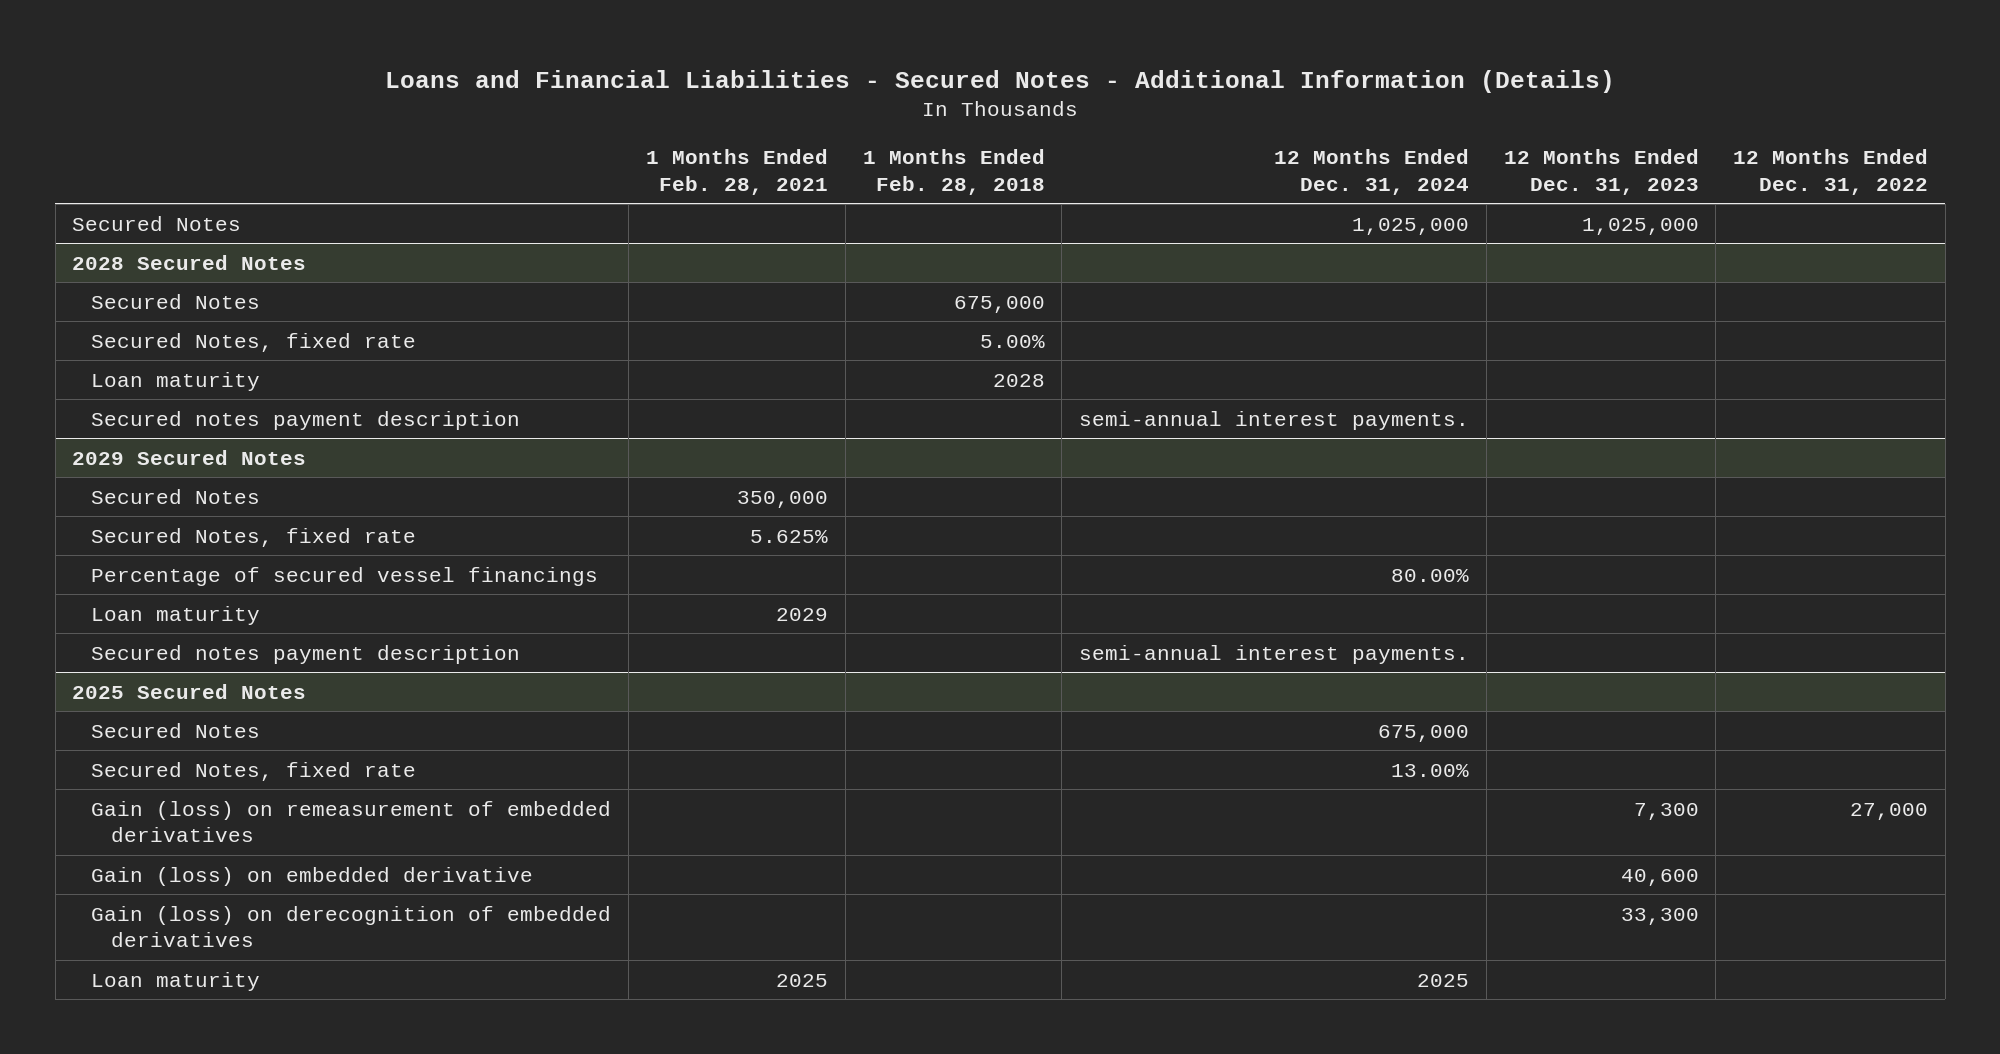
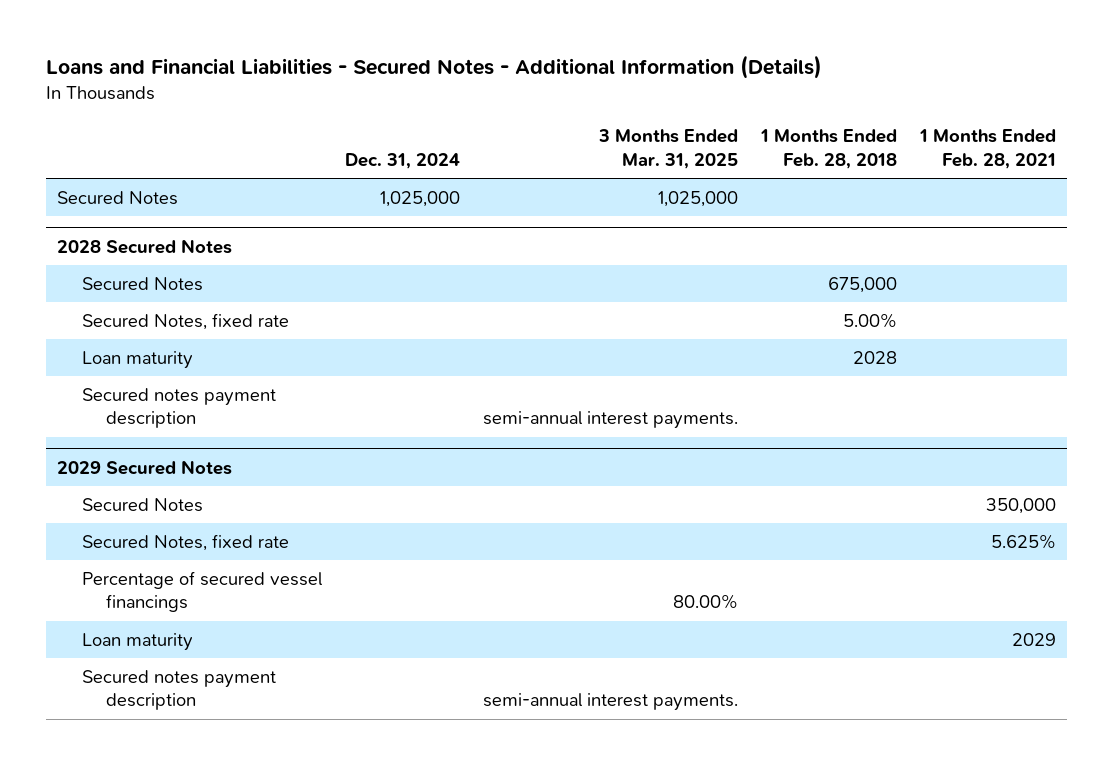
- | 1 Months Ended Feb. 28, 2021 | 1 Months Ended Feb. 28, 2018 | 12 Months Ended Dec. 31, 2024 | 12 Months Ended Dec. 31, 2023 | 12 Months Ended Dec. 31, 2022
+ | Dec. 31, 2024 | 3 Months Ended Mar. 31, 2025 | 1 Months Ended Feb. 28, 2018 | 1 Months Ended Feb. 28, 2021
- 2025 Secured Notes
- Secured Notes | | | 675,000 | |
- Secured Notes, fixed rate | | | 13.00% | |
- Gain (loss) on remeasurement of embedded derivatives | | | | 7,300 | 27,000
- Gain (loss) on embedded derivative | | | | 40,600 |
- Gain (loss) on derecognition of embedded derivatives | | | | 33,300 |
- Loan maturity | 2025 | | 2025 | |

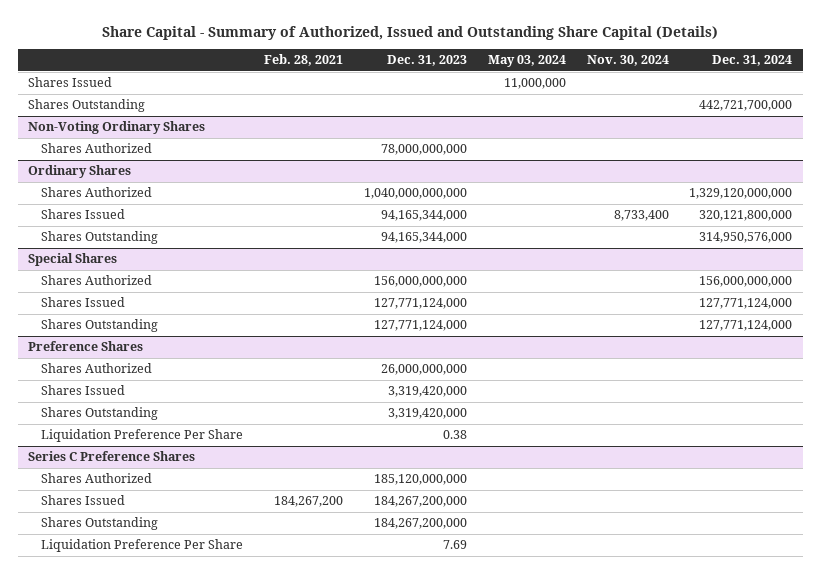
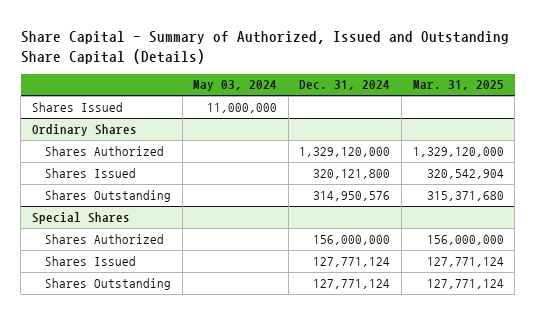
- | Feb. 28, 2021 | Dec. 31, 2023 | May 03, 2024 | Nov. 30, 2024 | Dec. 31, 2024
+ | May 03, 2024 | Dec. 31, 2024 | Mar. 31, 2025
- Shares Outstanding | | | | | 442,721,700,000
- Non-Voting Ordinary Shares
- Shares Authorized | | 78,000,000,000 | | |
@ Ordinary Shares
- Shares Authorized | | 1,040,000,000,000 | | | 1,329,120,000,000
- Shares Issued | | 94,165,344,000 | | 8,733,400 | 320,121,800,000
- Shares Outstanding | | 94,165,344,000 | | | 314,950,576,000
+ Shares Authorized | | 1,329,120,000 | 1,329,120,000
+ Shares Issued | | 320,121,800 | 320,542,904
+ Shares Outstanding | | 314,950,576 | 315,371,680
@ Special Shares
- Shares Authorized | | 156,000,000,000 | | | 156,000,000,000
- Shares Issued | | 127,771,124,000 | | | 127,771,124,000
- Shares Outstanding | | 127,771,124,000 | | | 127,771,124,000
- Preference Shares
- Shares Authorized | | 26,000,000,000 | | |
- Shares Issued | | 3,319,420,000 | | |
- Shares Outstanding | | 3,319,420,000 | | |
- Liquidation Preference Per Share | | 0.38 | | |
- Series C Preference Shares
- Shares Authorized | | 185,120,000,000 | | |
- Shares Issued | 184,267,200 | 184,267,200,000 | | |
- Shares Outstanding | | 184,267,200,000 | | |
- Liquidation Preference Per Share | | 7.69 | | |
@ Special Shares
+ Shares Authorized | | 156,000,000 | 156,000,000
+ Shares Issued | | 127,771,124 | 127,771,124
+ Shares Outstanding | | 127,771,124 | 127,771,124

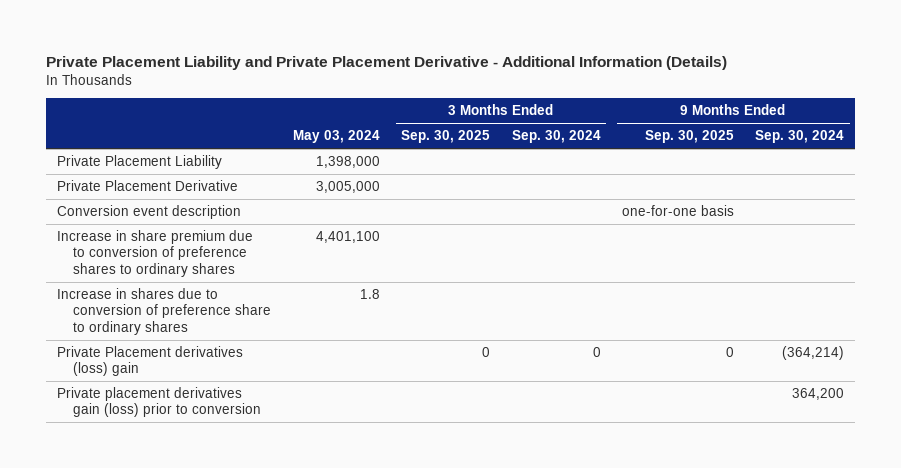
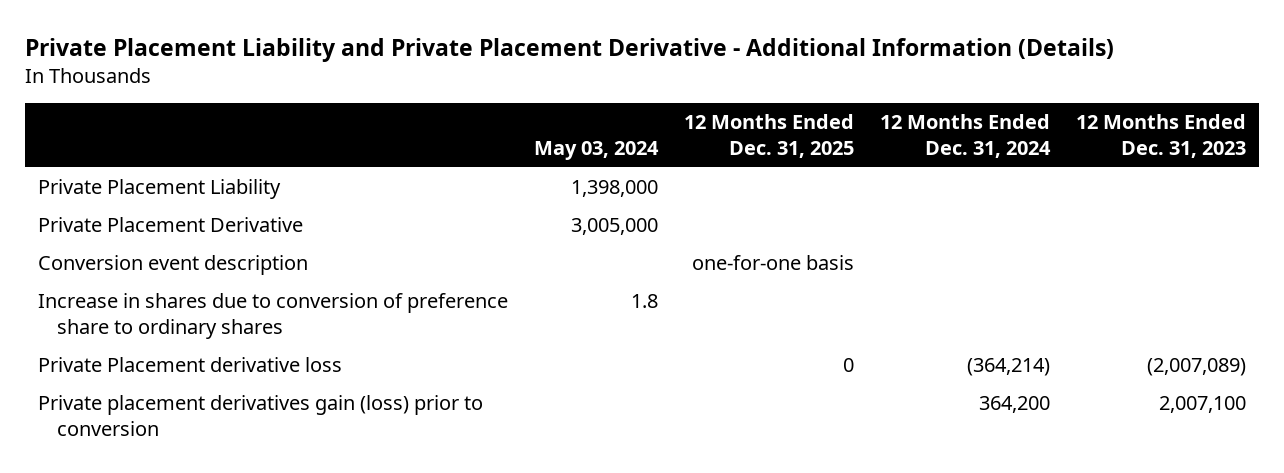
- | May 03, 2024 | 3 Months Ended Sep. 30, 2025 | 3 Months Ended Sep. 30, 2024 | 9 Months Ended Sep. 30, 2025 | 9 Months Ended Sep. 30, 2024
+ | May 03, 2024 | 12 Months Ended Dec. 31, 2025 | 12 Months Ended Dec. 31, 2024 | 12 Months Ended Dec. 31, 2023
- Increase in share premium due to conversion of preference shares to ordinary shares | 4,401,100 | | | |
- Private Placement derivatives (loss) gain | | 0 | 0 | 0 | (364,214)
+ Private Placement derivative loss | | 0 | (364,214) | (2,007,089)

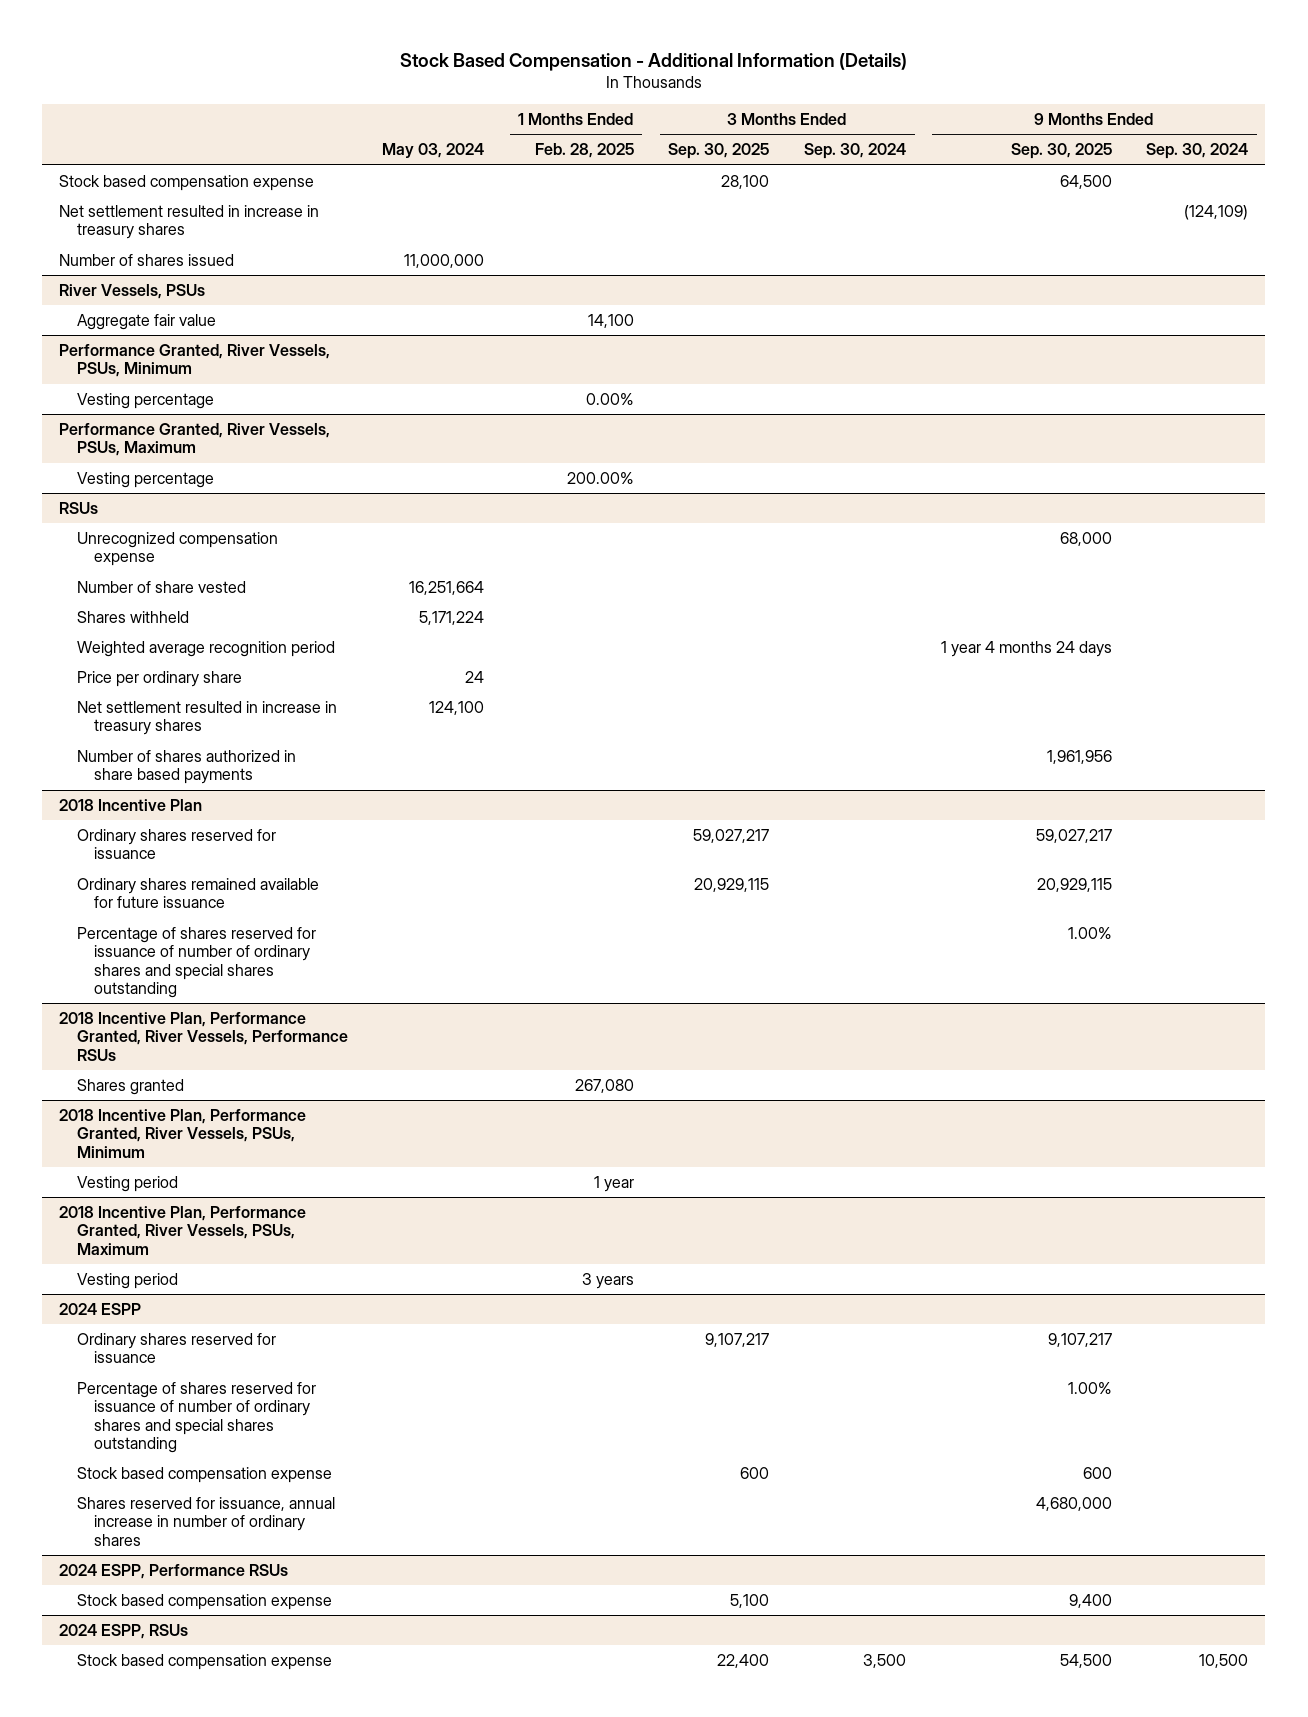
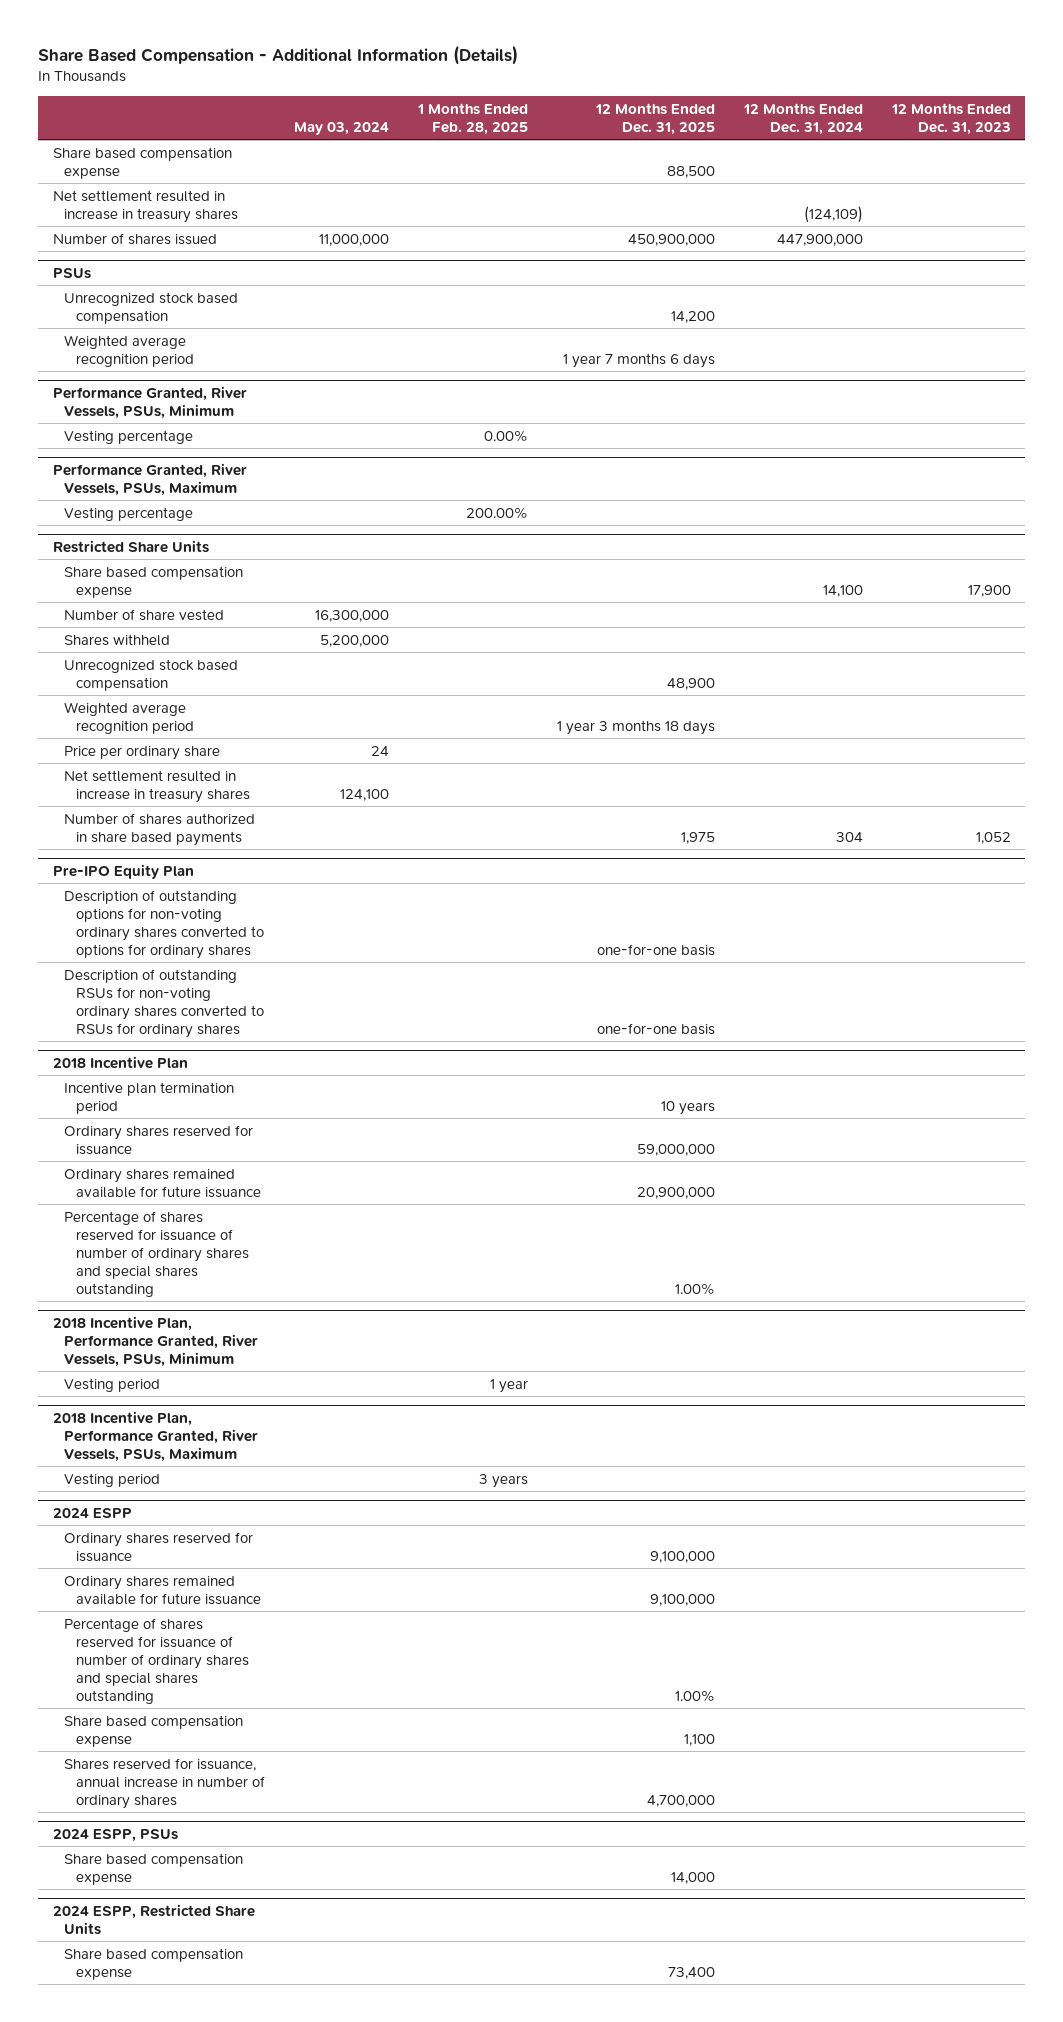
- Stock Based Compensation - Additional Information (Details)
+ Share Based Compensation - Additional Information (Details)
- | May 03, 2024 | 1 Months Ended Feb. 28, 2025 | 3 Months Ended Sep. 30, 2025 | 3 Months Ended Sep. 30, 2024 | 9 Months Ended Sep. 30, 2025 | 9 Months Ended Sep. 30, 2024
+ | May 03, 2024 | 1 Months Ended Feb. 28, 2025 | 12 Months Ended Dec. 31, 2025 | 12 Months Ended Dec. 31, 2024 | 12 Months Ended Dec. 31, 2023
- Stock based compensation expense | | | 28,100 | | 64,500 |
+ Share based compensation expense | | | 88,500 | |
- River Vessels, PSUs
- Aggregate fair value | | 14,100 | | | |
+ PSUs
+ Unrecognized stock based compensation | | | 14,200 | |
+ Weighted average recognition period | | | 1 year 7 months 6 days | |
- RSUs
- Unrecognized compensation expense | | | | | 68,000 |
- Number of share vested | 16,251,664 | | | | |
- Shares withheld | 5,171,224 | | | | |
+ Restricted Share Units
+ Share based compensation expense | | | | 14,100 | 17,900
+ Number of share vested | 16,300,000 | | | |
+ Shares withheld | 5,200,000 | | | |
+ Unrecognized stock based compensation | | | 48,900 | |
+ Pre-IPO Equity Plan
+ Description of outstanding options for non-voting ordinary shares converted to options for ordinary shares | | | one-for-one basis | |
+ Description of outstanding RSUs for non-voting ordinary shares converted to RSUs for ordinary shares | | | one-for-one basis | |
@ 2018 Incentive Plan
+ Incentive plan termination period | | | 10 years | |
- 2018 Incentive Plan, Performance Granted, River Vessels, Performance RSUs
- Shares granted | | 267,080 | | | |
@ 2024 ESPP
+ Ordinary shares remained available for future issuance | | | 9,100,000 | |
- Stock based compensation expense | | | 600 | | 600 |
+ Share based compensation expense | | | 1,100 | |
- 2024 ESPP, Performance RSUs
- Stock based compensation expense | | | 5,100 | | 9,400 |
- 2024 ESPP, RSUs
- Stock based compensation expense | | | 22,400 | 3,500 | 54,500 | 10,500
+ 2024 ESPP, PSUs
+ Share based compensation expense | | | 14,000 | |
+ 2024 ESPP, Restricted Share Units
+ Share based compensation expense | | | 73,400 | |

